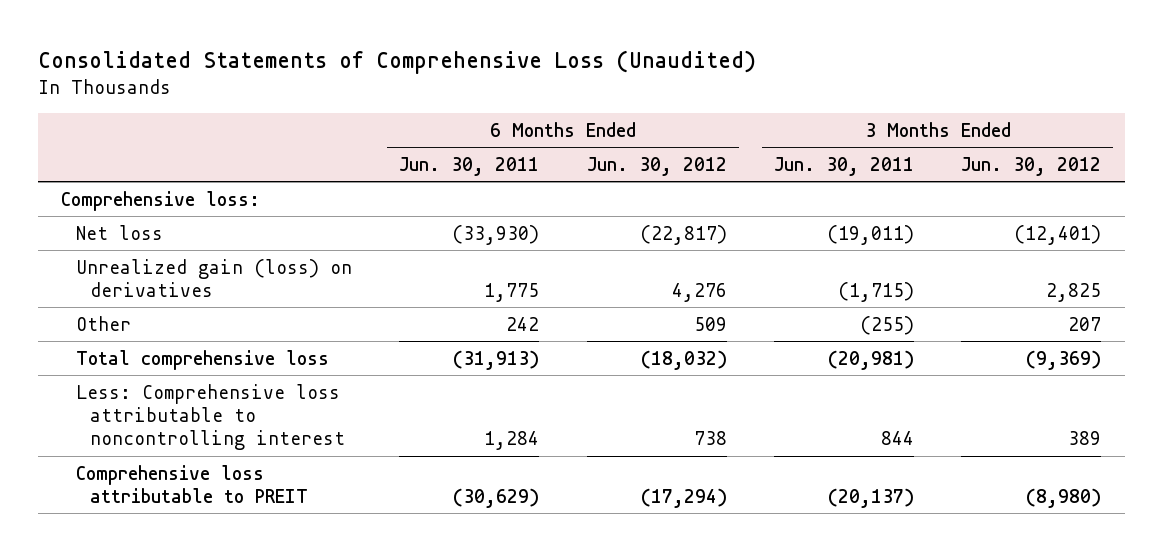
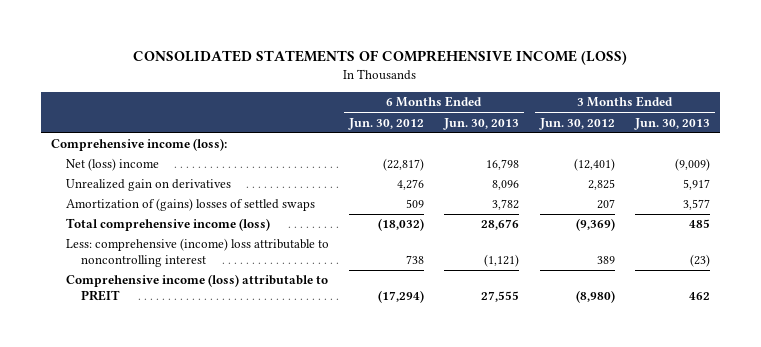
- Consolidated Statements of Comprehensive Loss (Unaudited)
+ CONSOLIDATED STATEMENTS OF COMPREHENSIVE INCOME (LOSS)
- | 6 Months Ended Jun. 30, 2011 | 6 Months Ended Jun. 30, 2012 | 3 Months Ended Jun. 30, 2011 | 3 Months Ended Jun. 30, 2012
+ | 6 Months Ended Jun. 30, 2012 | 6 Months Ended Jun. 30, 2013 | 3 Months Ended Jun. 30, 2012 | 3 Months Ended Jun. 30, 2013
- Comprehensive loss:
- Net loss | (33,930) | (22,817) | (19,011) | (12,401)
- Unrealized gain (loss) on derivatives | 1,775 | 4,276 | (1,715) | 2,825
- Other | 242 | 509 | (255) | 207
- Total comprehensive loss | (31,913) | (18,032) | (20,981) | (9,369)
- Less: Comprehensive loss attributable to noncontrolling interest | 1,284 | 738 | 844 | 389
- Comprehensive loss attributable to PREIT | (30,629) | (17,294) | (20,137) | (8,980)
+ Comprehensive income (loss):
+ Net (loss) income | (22,817) | 16,798 | (12,401) | (9,009)
+ Unrealized gain on derivatives | 4,276 | 8,096 | 2,825 | 5,917
+ Amortization of (gains) losses of settled swaps | 509 | 3,782 | 207 | 3,577
+ Total comprehensive income (loss) | (18,032) | 28,676 | (9,369) | 485
+ Less: comprehensive (income) loss attributable to noncontrolling interest | 738 | (1,121) | 389 | (23)
+ Comprehensive income (loss) attributable to PREIT | (17,294) | 27,555 | (8,980) | 462

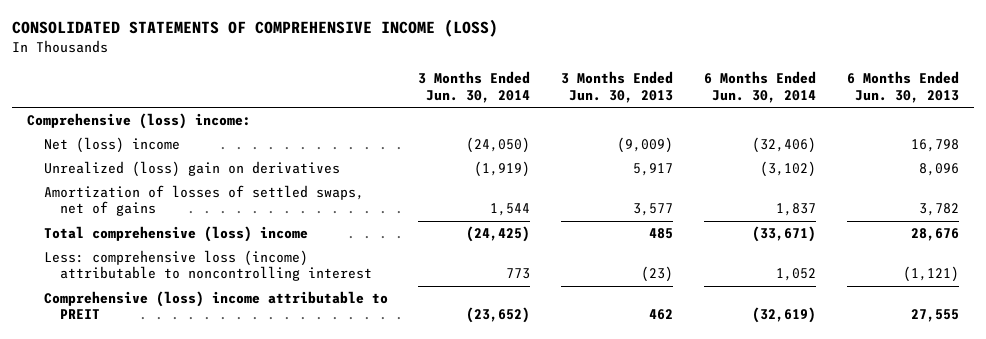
- | 6 Months Ended Jun. 30, 2012 | 6 Months Ended Jun. 30, 2013 | 3 Months Ended Jun. 30, 2012 | 3 Months Ended Jun. 30, 2013
+ | 3 Months Ended Jun. 30, 2014 | 3 Months Ended Jun. 30, 2013 | 6 Months Ended Jun. 30, 2014 | 6 Months Ended Jun. 30, 2013
- Comprehensive income (loss):
+ Comprehensive (loss) income:
- Unrealized gain on derivatives | 4,276 | 8,096 | 2,825 | 5,917
- Amortization of (gains) losses of settled swaps | 509 | 3,782 | 207 | 3,577
- Total comprehensive income (loss) | (18,032) | 28,676 | (9,369) | 485
- Less: comprehensive (income) loss attributable to noncontrolling interest | 738 | (1,121) | 389 | (23)
- Comprehensive income (loss) attributable to PREIT | (17,294) | 27,555 | (8,980) | 462
+ Unrealized (loss) gain on derivatives | (1,919) | 5,917 | (3,102) | 8,096
+ Amortization of losses of settled swaps, net of gains | 1,544 | 3,577 | 1,837 | 3,782
+ Total comprehensive (loss) income | (24,425) | 485 | (33,671) | 28,676
+ Less: comprehensive loss (income) attributable to noncontrolling interest | 773 | (23) | 1,052 | (1,121)
+ Comprehensive (loss) income attributable to PREIT | (23,652) | 462 | (32,619) | 27,555

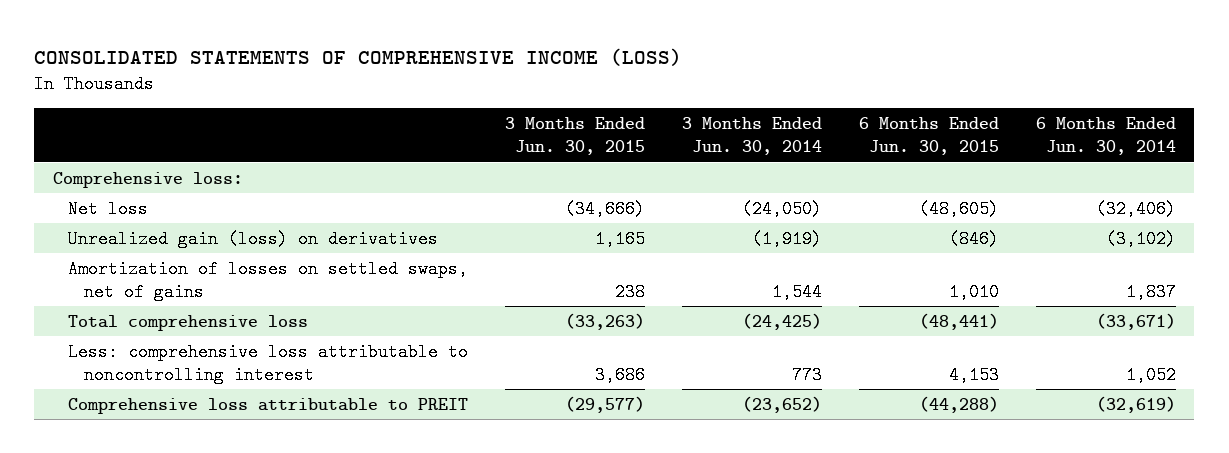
- | 3 Months Ended Jun. 30, 2014 | 3 Months Ended Jun. 30, 2013 | 6 Months Ended Jun. 30, 2014 | 6 Months Ended Jun. 30, 2013
+ | 3 Months Ended Jun. 30, 2015 | 3 Months Ended Jun. 30, 2014 | 6 Months Ended Jun. 30, 2015 | 6 Months Ended Jun. 30, 2014
- Comprehensive (loss) income:
- Net (loss) income | (24,050) | (9,009) | (32,406) | 16,798
- Unrealized (loss) gain on derivatives | (1,919) | 5,917 | (3,102) | 8,096
- Amortization of losses of settled swaps, net of gains | 1,544 | 3,577 | 1,837 | 3,782
- Total comprehensive (loss) income | (24,425) | 485 | (33,671) | 28,676
- Less: comprehensive loss (income) attributable to noncontrolling interest | 773 | (23) | 1,052 | (1,121)
- Comprehensive (loss) income attributable to PREIT | (23,652) | 462 | (32,619) | 27,555
+ Comprehensive loss:
+ Net loss | (34,666) | (24,050) | (48,605) | (32,406)
+ Unrealized gain (loss) on derivatives | 1,165 | (1,919) | (846) | (3,102)
+ Amortization of losses on settled swaps, net of gains | 238 | 1,544 | 1,010 | 1,837
+ Total comprehensive loss | (33,263) | (24,425) | (48,441) | (33,671)
+ Less: comprehensive loss attributable to noncontrolling interest | 3,686 | 773 | 4,153 | 1,052
+ Comprehensive loss attributable to PREIT | (29,577) | (23,652) | (44,288) | (32,619)

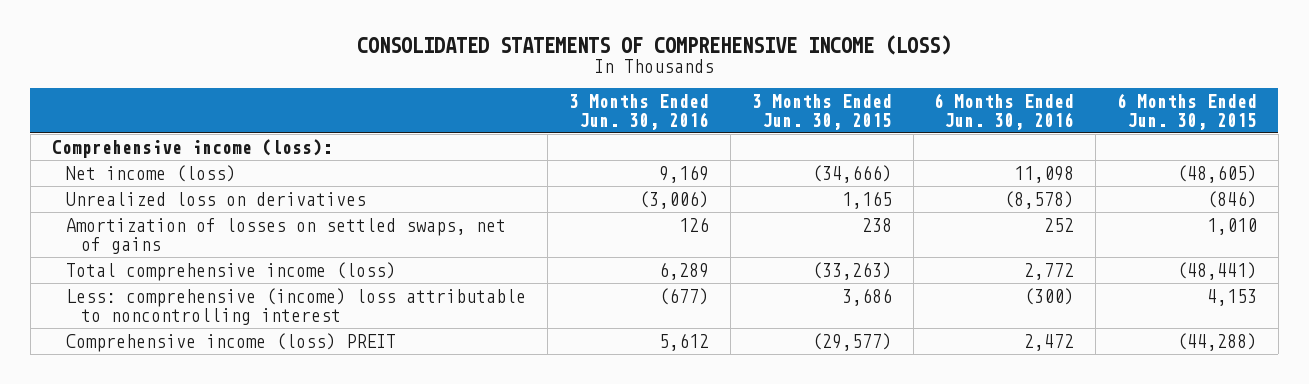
- | 3 Months Ended Jun. 30, 2015 | 3 Months Ended Jun. 30, 2014 | 6 Months Ended Jun. 30, 2015 | 6 Months Ended Jun. 30, 2014
+ | 3 Months Ended Jun. 30, 2016 | 3 Months Ended Jun. 30, 2015 | 6 Months Ended Jun. 30, 2016 | 6 Months Ended Jun. 30, 2015
- Comprehensive loss:
- Net loss | (34,666) | (24,050) | (48,605) | (32,406)
- Unrealized gain (loss) on derivatives | 1,165 | (1,919) | (846) | (3,102)
+ Comprehensive income (loss):
+ Net income (loss) | 9,169 | (34,666) | 11,098 | (48,605)
+ Unrealized loss on derivatives | (3,006) | 1,165 | (8,578) | (846)
- Total comprehensive loss | (33,263) | (24,425) | (48,441) | (33,671)
- Less: comprehensive loss attributable to noncontrolling interest | 3,686 | 773 | 4,153 | 1,052
- Comprehensive loss attributable to PREIT | (29,577) | (23,652) | (44,288) | (32,619)
+ Total comprehensive income (loss) | 6,289 | (33,263) | 2,772 | (48,441)
+ Less: comprehensive (income) loss attributable to noncontrolling interest | (677) | 3,686 | (300) | 4,153
+ Comprehensive income (loss) PREIT | 5,612 | (29,577) | 2,472 | (44,288)

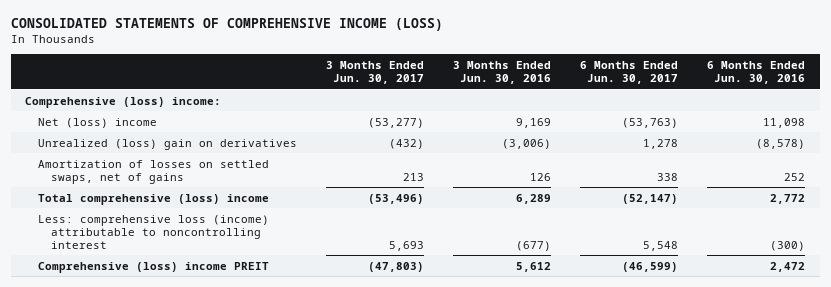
- | 3 Months Ended Jun. 30, 2016 | 3 Months Ended Jun. 30, 2015 | 6 Months Ended Jun. 30, 2016 | 6 Months Ended Jun. 30, 2015
+ | 3 Months Ended Jun. 30, 2017 | 3 Months Ended Jun. 30, 2016 | 6 Months Ended Jun. 30, 2017 | 6 Months Ended Jun. 30, 2016
- Comprehensive income (loss):
- Net income (loss) | 9,169 | (34,666) | 11,098 | (48,605)
- Unrealized loss on derivatives | (3,006) | 1,165 | (8,578) | (846)
+ Comprehensive (loss) income:
+ Net (loss) income | (53,277) | 9,169 | (53,763) | 11,098
+ Unrealized (loss) gain on derivatives | (432) | (3,006) | 1,278 | (8,578)
- Total comprehensive income (loss) | 6,289 | (33,263) | 2,772 | (48,441)
- Less: comprehensive (income) loss attributable to noncontrolling interest | (677) | 3,686 | (300) | 4,153
- Comprehensive income (loss) PREIT | 5,612 | (29,577) | 2,472 | (44,288)
+ Total comprehensive (loss) income | (53,496) | 6,289 | (52,147) | 2,772
+ Less: comprehensive loss (income) attributable to noncontrolling interest | 5,693 | (677) | 5,548 | (300)
+ Comprehensive (loss) income PREIT | (47,803) | 5,612 | (46,599) | 2,472

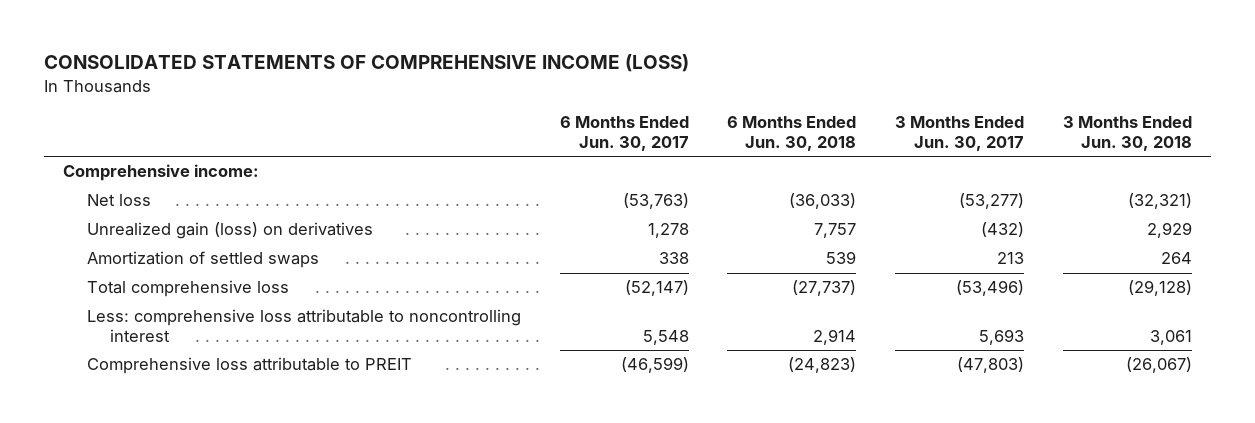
- | 3 Months Ended Jun. 30, 2017 | 3 Months Ended Jun. 30, 2016 | 6 Months Ended Jun. 30, 2017 | 6 Months Ended Jun. 30, 2016
+ | 6 Months Ended Jun. 30, 2017 | 6 Months Ended Jun. 30, 2018 | 3 Months Ended Jun. 30, 2017 | 3 Months Ended Jun. 30, 2018
- Comprehensive (loss) income:
- Net (loss) income | (53,277) | 9,169 | (53,763) | 11,098
- Unrealized (loss) gain on derivatives | (432) | (3,006) | 1,278 | (8,578)
- Amortization of losses on settled swaps, net of gains | 213 | 126 | 338 | 252
- Total comprehensive (loss) income | (53,496) | 6,289 | (52,147) | 2,772
- Less: comprehensive loss (income) attributable to noncontrolling interest | 5,693 | (677) | 5,548 | (300)
- Comprehensive (loss) income PREIT | (47,803) | 5,612 | (46,599) | 2,472
+ Comprehensive income:
+ Net loss | (53,763) | (36,033) | (53,277) | (32,321)
+ Unrealized gain (loss) on derivatives | 1,278 | 7,757 | (432) | 2,929
+ Amortization of settled swaps | 338 | 539 | 213 | 264
+ Total comprehensive loss | (52,147) | (27,737) | (53,496) | (29,128)
+ Less: comprehensive loss attributable to noncontrolling interest | 5,548 | 2,914 | 5,693 | 3,061
+ Comprehensive loss attributable to PREIT | (46,599) | (24,823) | (47,803) | (26,067)

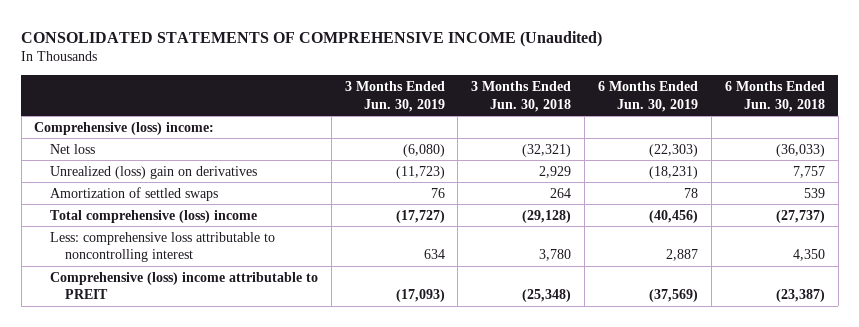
- CONSOLIDATED STATEMENTS OF COMPREHENSIVE INCOME (LOSS)
+ CONSOLIDATED STATEMENTS OF COMPREHENSIVE INCOME (Unaudited)
- | 6 Months Ended Jun. 30, 2017 | 6 Months Ended Jun. 30, 2018 | 3 Months Ended Jun. 30, 2017 | 3 Months Ended Jun. 30, 2018
+ | 3 Months Ended Jun. 30, 2019 | 3 Months Ended Jun. 30, 2018 | 6 Months Ended Jun. 30, 2019 | 6 Months Ended Jun. 30, 2018
- Comprehensive income:
+ Comprehensive (loss) income:
- Unrealized gain (loss) on derivatives | 1,278 | 7,757 | (432) | 2,929
+ Unrealized (loss) gain on derivatives | (11,723) | 2,929 | (18,231) | 7,757
- Total comprehensive loss | (52,147) | (27,737) | (53,496) | (29,128)
- Less: comprehensive loss attributable to noncontrolling interest | 5,548 | 2,914 | 5,693 | 3,061
- Comprehensive loss attributable to PREIT | (46,599) | (24,823) | (47,803) | (26,067)
+ Total comprehensive (loss) income | (17,727) | (29,128) | (40,456) | (27,737)
+ Less: comprehensive loss attributable to noncontrolling interest | 634 | 3,780 | 2,887 | 4,350
+ Comprehensive (loss) income attributable to PREIT | (17,093) | (25,348) | (37,569) | (23,387)

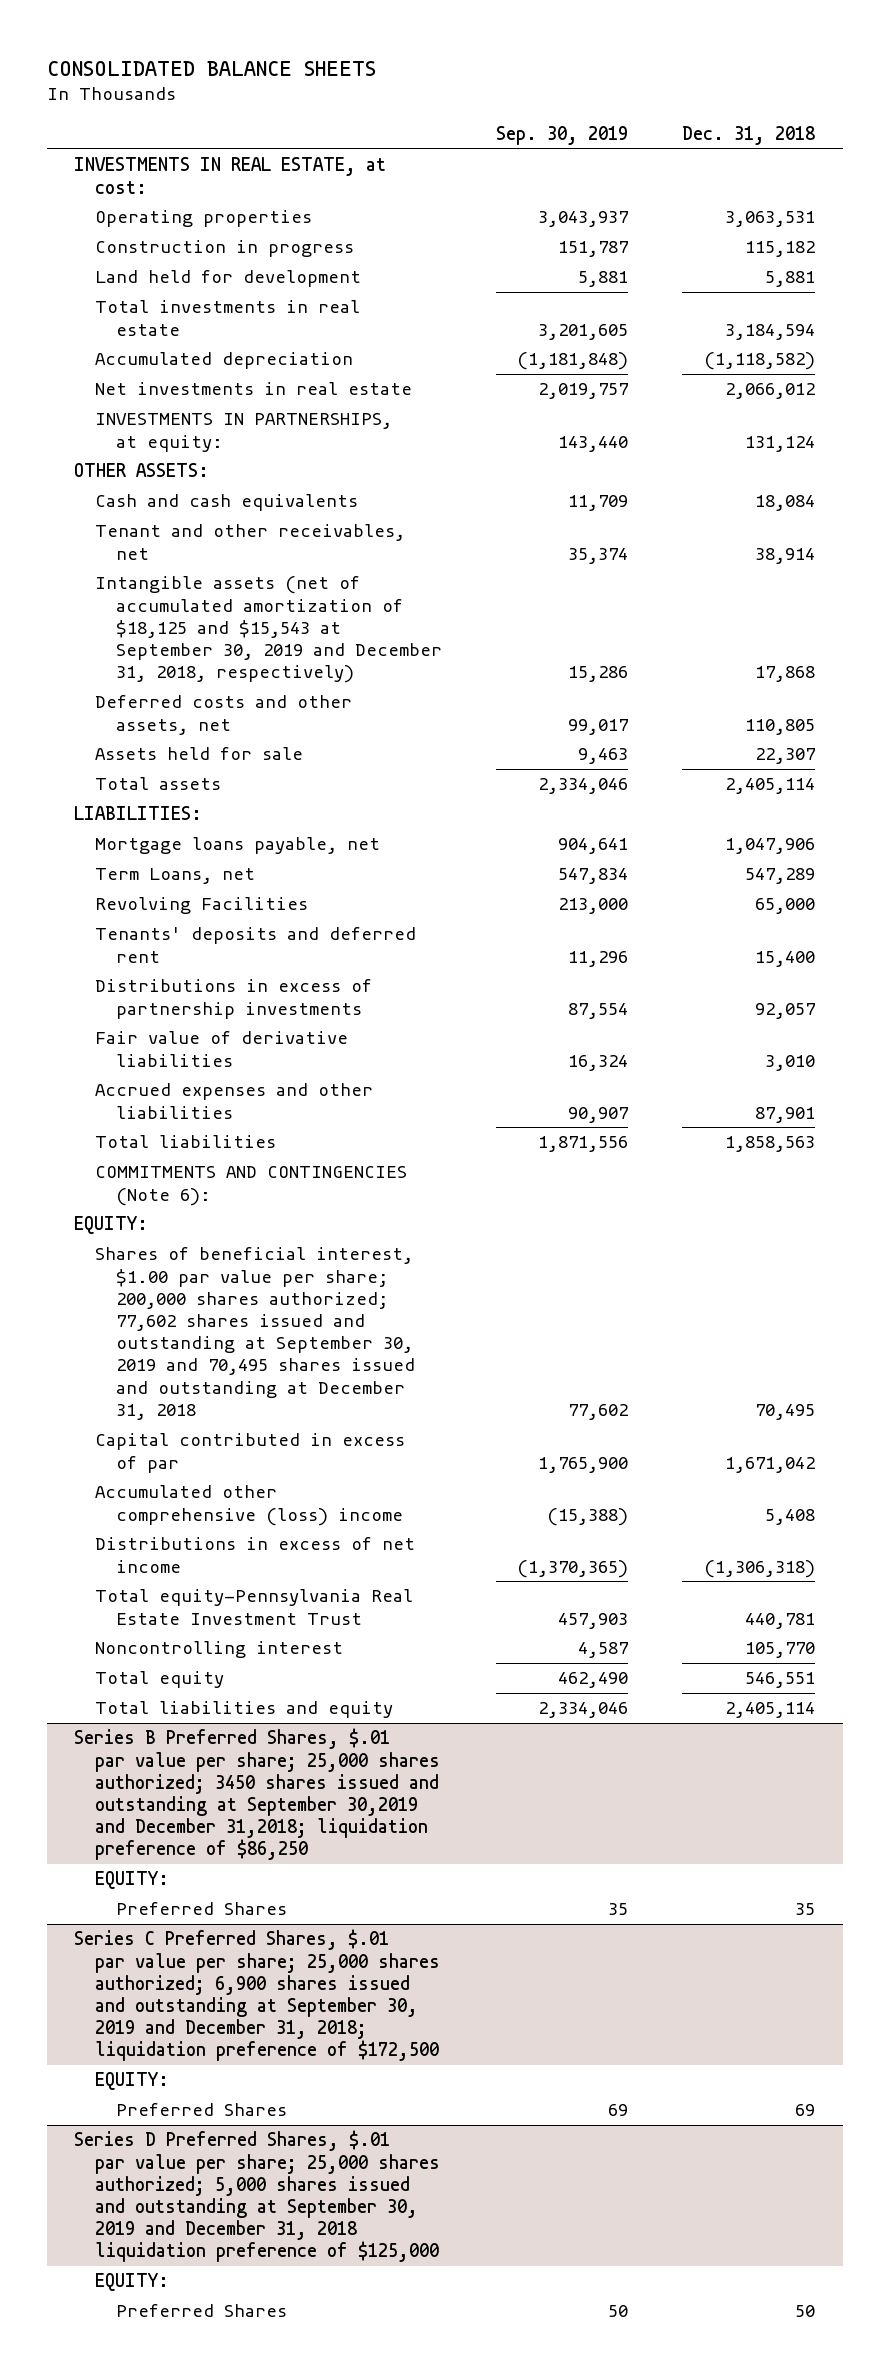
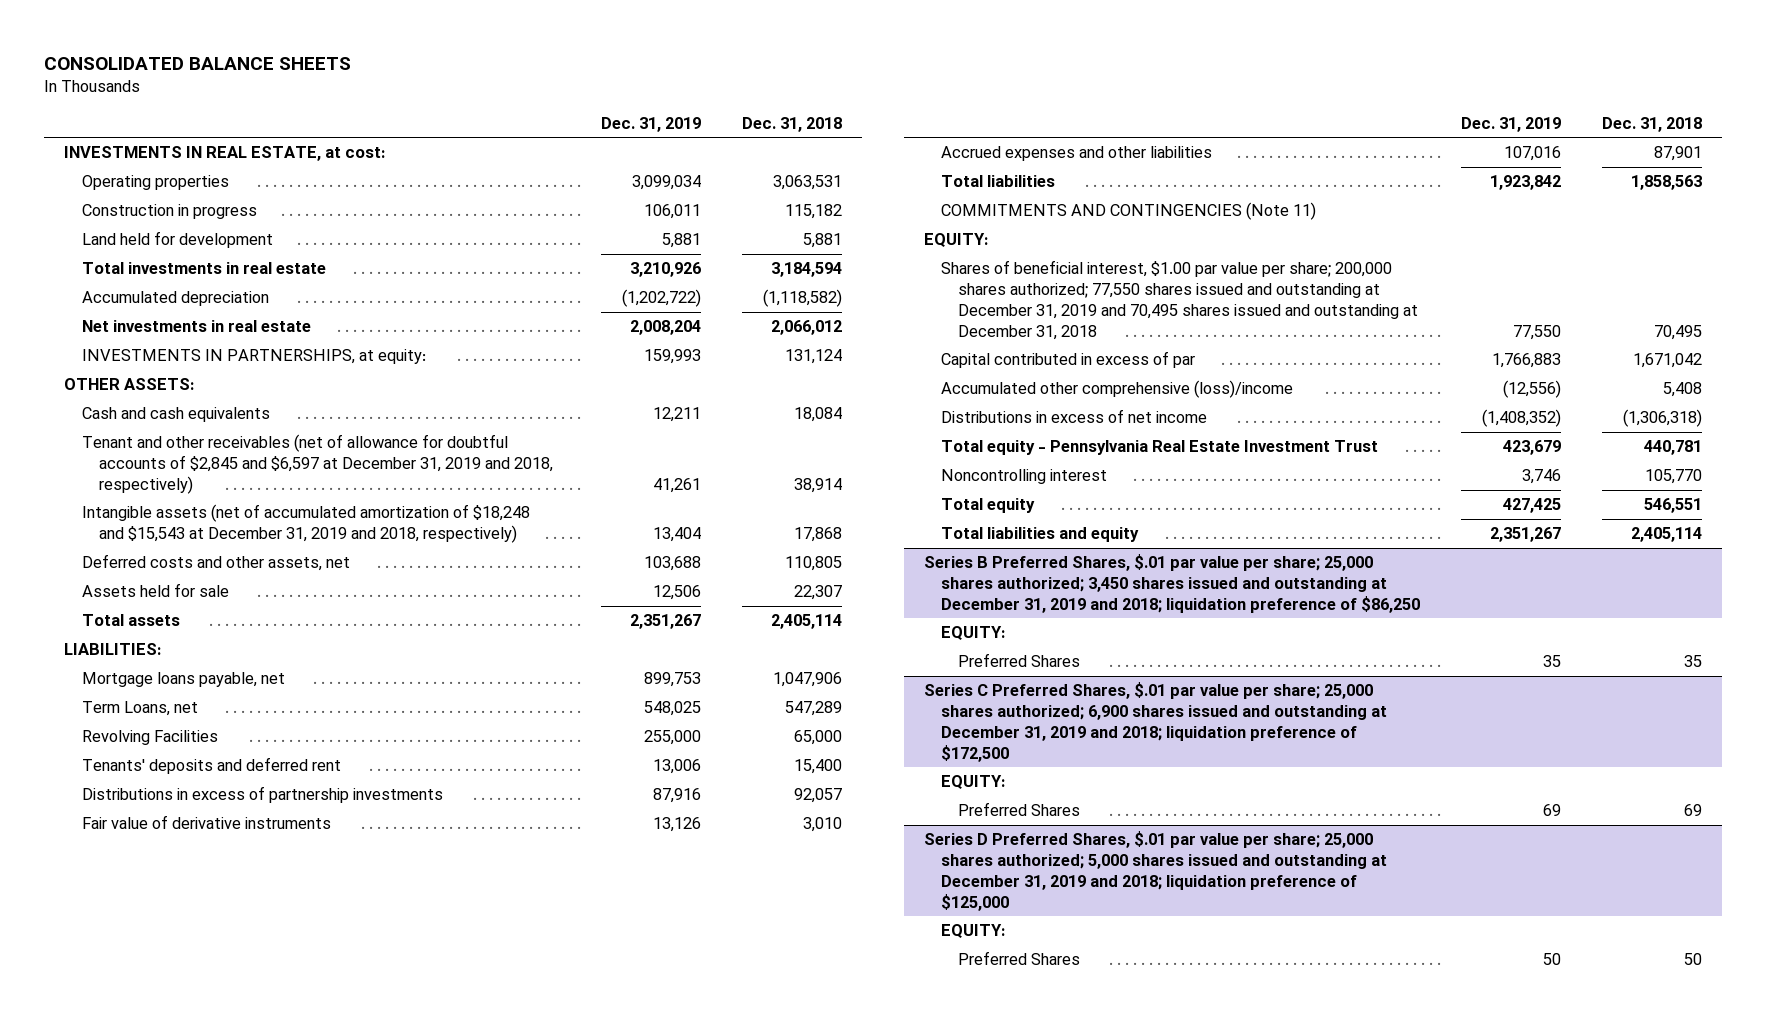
- | Sep. 30, 2019 | Dec. 31, 2018
+ | Dec. 31, 2019 | Dec. 31, 2018
- Tenant and other receivables, net | 35,374 | 38,914
- Intangible assets (net of accumulated amortization of $18,125 and $15,543 at September 30, 2019 and December 31, 2018, respectively) | 15,286 | 17,868
+ Tenant and other receivables (net of allowance for doubtful accounts of $2,845 and $6,597 at December 31, 2019 and 2018, respectively) | 41,261 | 38,914
+ Intangible assets (net of accumulated amortization of $18,248 and $15,543 at December 31, 2019 and 2018, respectively) | 13,404 | 17,868
- Fair value of derivative liabilities | 16,324 | 3,010
+ Fair value of derivative instruments | 13,126 | 3,010
- COMMITMENTS AND CONTINGENCIES (Note 6):
+ COMMITMENTS AND CONTINGENCIES (Note 11)
- Shares of beneficial interest, $1.00 par value per share; 200,000 shares authorized; 77,602 shares issued and outstanding at September 30, 2019 and 70,495 shares issued and outstanding at December 31, 2018 | 77,602 | 70,495
+ Shares of beneficial interest, $1.00 par value per share; 200,000 shares authorized; 77,550 shares issued and outstanding at December 31, 2019 and 70,495 shares issued and outstanding at December 31, 2018 | 77,550 | 70,495
- Accumulated other comprehensive (loss) income | (15,388) | 5,408
+ Accumulated other comprehensive (loss)/income | (12,556) | 5,408
- Total equity-Pennsylvania Real Estate Investment Trust | 457,903 | 440,781
+ Total equity - Pennsylvania Real Estate Investment Trust | 423,679 | 440,781
- Series B Preferred Shares, $.01 par value per share; 25,000 shares authorized; 3450 shares issued and outstanding at September 30,2019 and December 31,2018; liquidation preference of $86,250
+ Series B Preferred Shares, $.01 par value per share; 25,000 shares authorized; 3,450 shares issued and outstanding at December 31, 2019 and 2018; liquidation preference of $86,250
- Series C Preferred Shares, $.01 par value per share; 25,000 shares authorized; 6,900 shares issued and outstanding at September 30, 2019 and December 31, 2018; liquidation preference of $172,500
+ Series C Preferred Shares, $.01 par value per share; 25,000 shares authorized; 6,900 shares issued and outstanding at December 31, 2019 and 2018; liquidation preference of $172,500
- Series D Preferred Shares, $.01 par value per share; 25,000 shares authorized; 5,000 shares issued and outstanding at September 30, 2019 and December 31, 2018 liquidation preference of $125,000
+ Series D Preferred Shares, $.01 par value per share; 25,000 shares authorized; 5,000 shares issued and outstanding at December 31, 2019 and 2018; liquidation preference of $125,000

